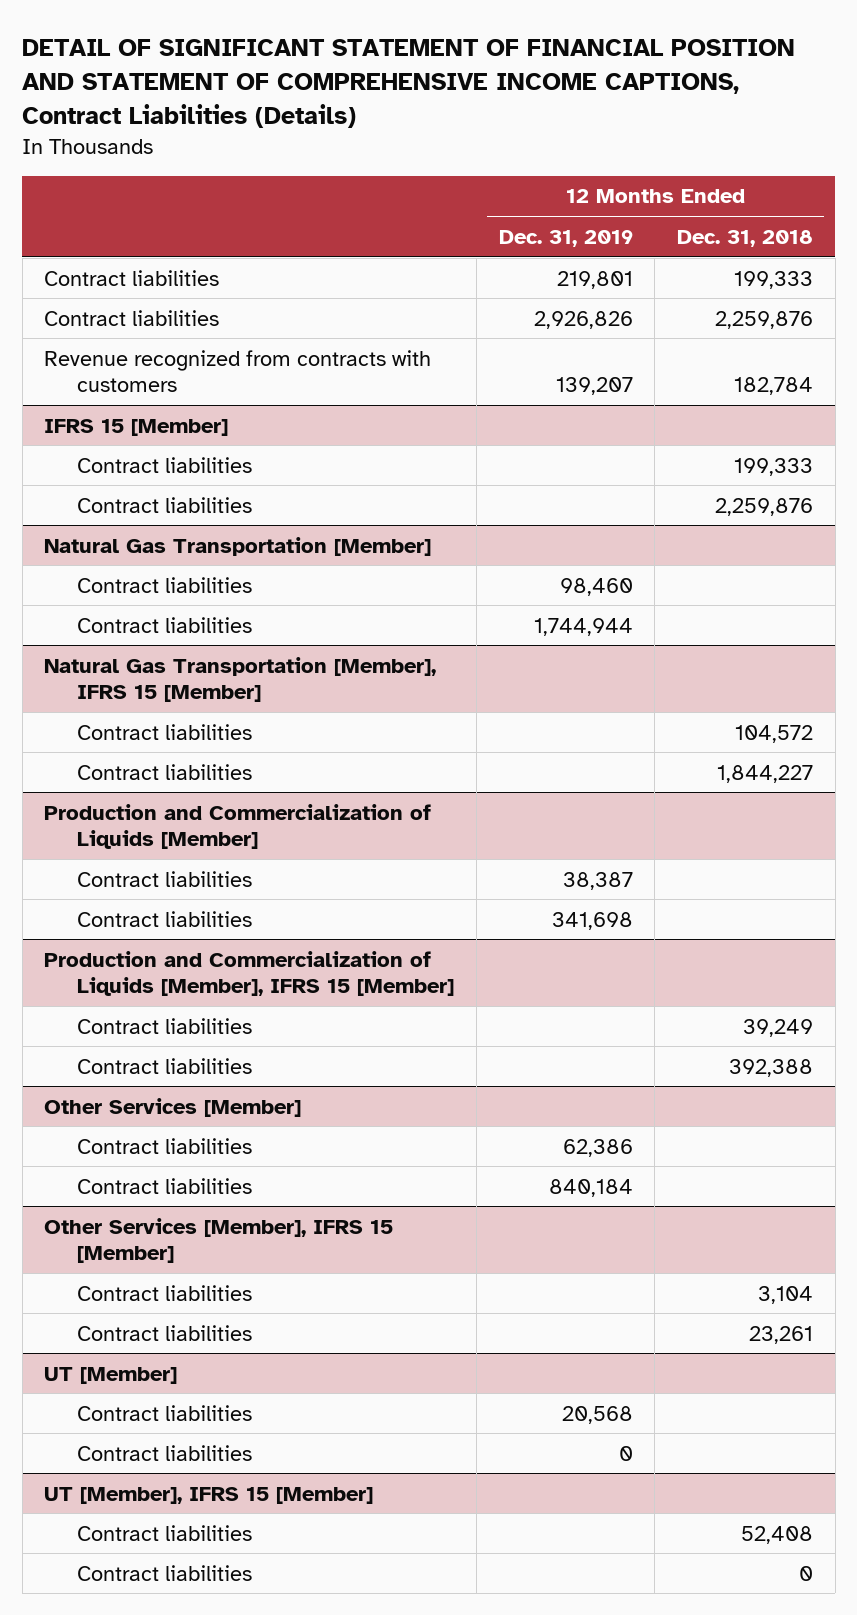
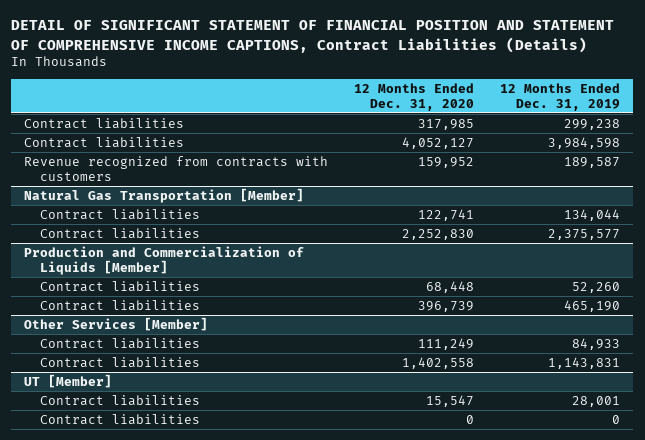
- | 12 Months Ended Dec. 31, 2019 | 12 Months Ended Dec. 31, 2018
+ | 12 Months Ended Dec. 31, 2020 | 12 Months Ended Dec. 31, 2019
- Contract liabilities | 219,801 | 199,333
- Contract liabilities | 2,926,826 | 2,259,876
- Revenue recognized from contracts with customers | 139,207 | 182,784
- IFRS 15 [Member]
- Contract liabilities | | 199,333
- Contract liabilities | | 2,259,876
+ Contract liabilities | 317,985 | 299,238
+ Contract liabilities | 4,052,127 | 3,984,598
+ Revenue recognized from contracts with customers | 159,952 | 189,587
@ Natural Gas Transportation [Member]
- Contract liabilities | 98,460 |
- Contract liabilities | 1,744,944 |
- Natural Gas Transportation [Member], IFRS 15 [Member]
- Contract liabilities | | 104,572
- Contract liabilities | | 1,844,227
@ Natural Gas Transportation [Member]
+ Contract liabilities | 122,741 | 134,044
+ Contract liabilities | 2,252,830 | 2,375,577
@ Production and Commercialization of Liquids [Member]
- Contract liabilities | 38,387 |
- Contract liabilities | 341,698 |
- Production and Commercialization of Liquids [Member], IFRS 15 [Member]
- Contract liabilities | | 39,249
- Contract liabilities | | 392,388
@ Production and Commercialization of Liquids [Member]
+ Contract liabilities | 68,448 | 52,260
+ Contract liabilities | 396,739 | 465,190
@ Other Services [Member]
- Contract liabilities | 62,386 |
- Contract liabilities | 840,184 |
- Other Services [Member], IFRS 15 [Member]
- Contract liabilities | | 3,104
- Contract liabilities | | 23,261
@ Other Services [Member]
+ Contract liabilities | 111,249 | 84,933
+ Contract liabilities | 1,402,558 | 1,143,831
@ UT [Member]
- Contract liabilities | 20,568 |
+ Contract liabilities | 15,547 | 28,001
- UT [Member], IFRS 15 [Member]
- Contract liabilities | | 52,408
- Contract liabilities | | 0

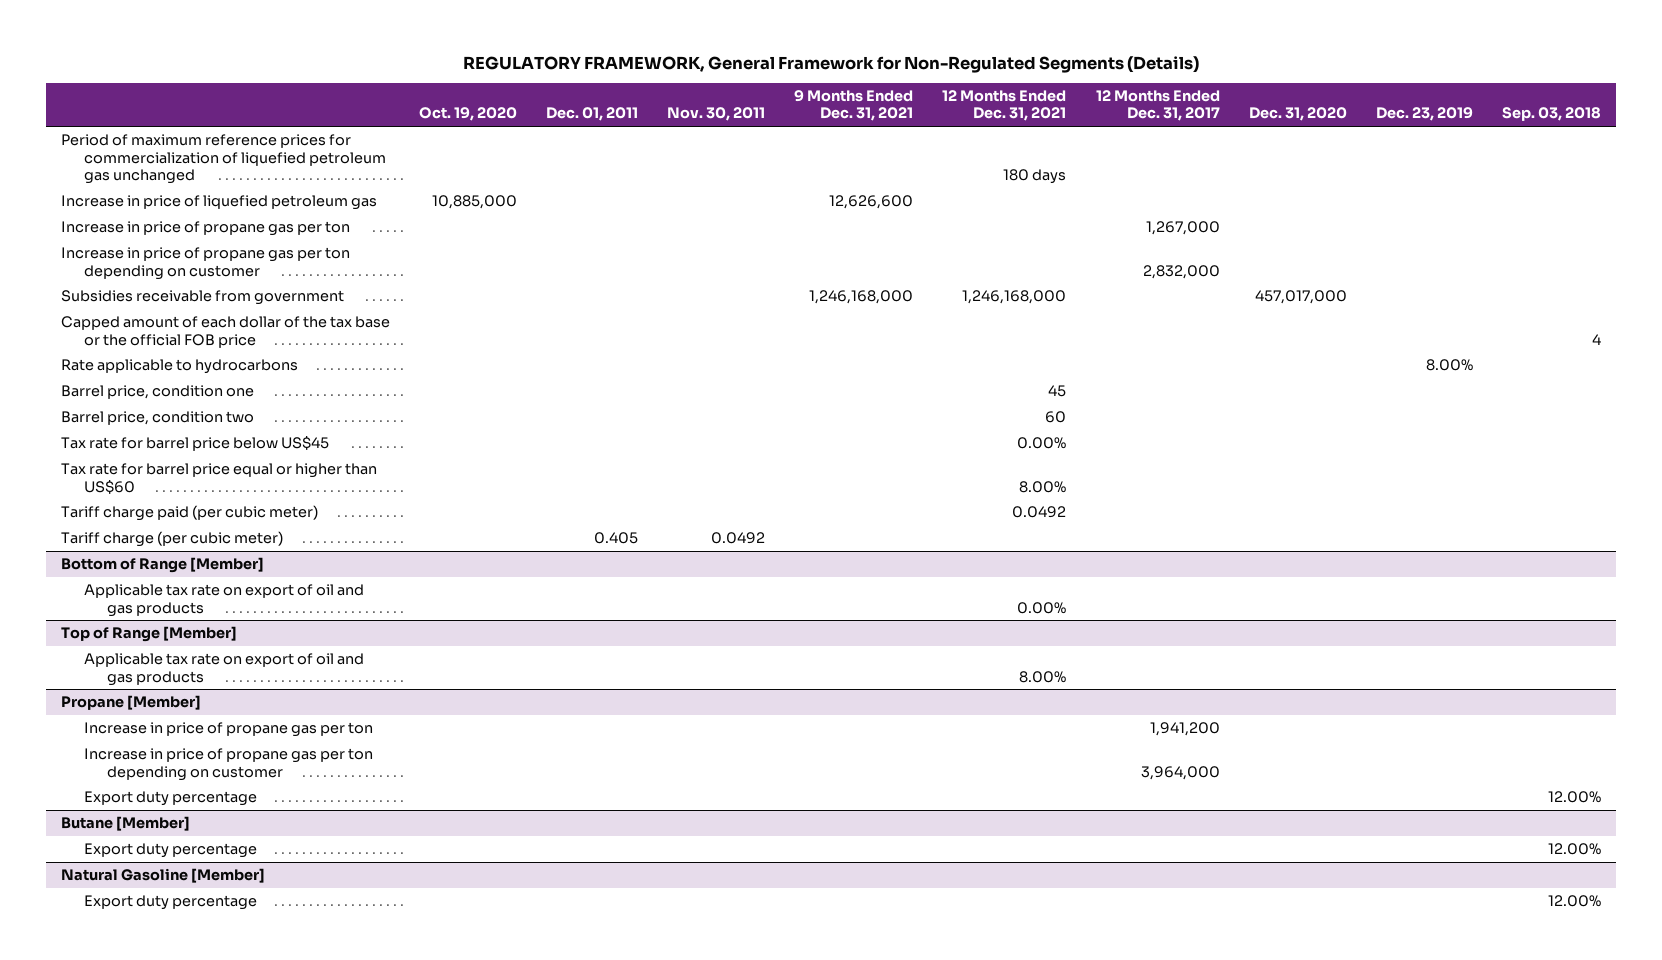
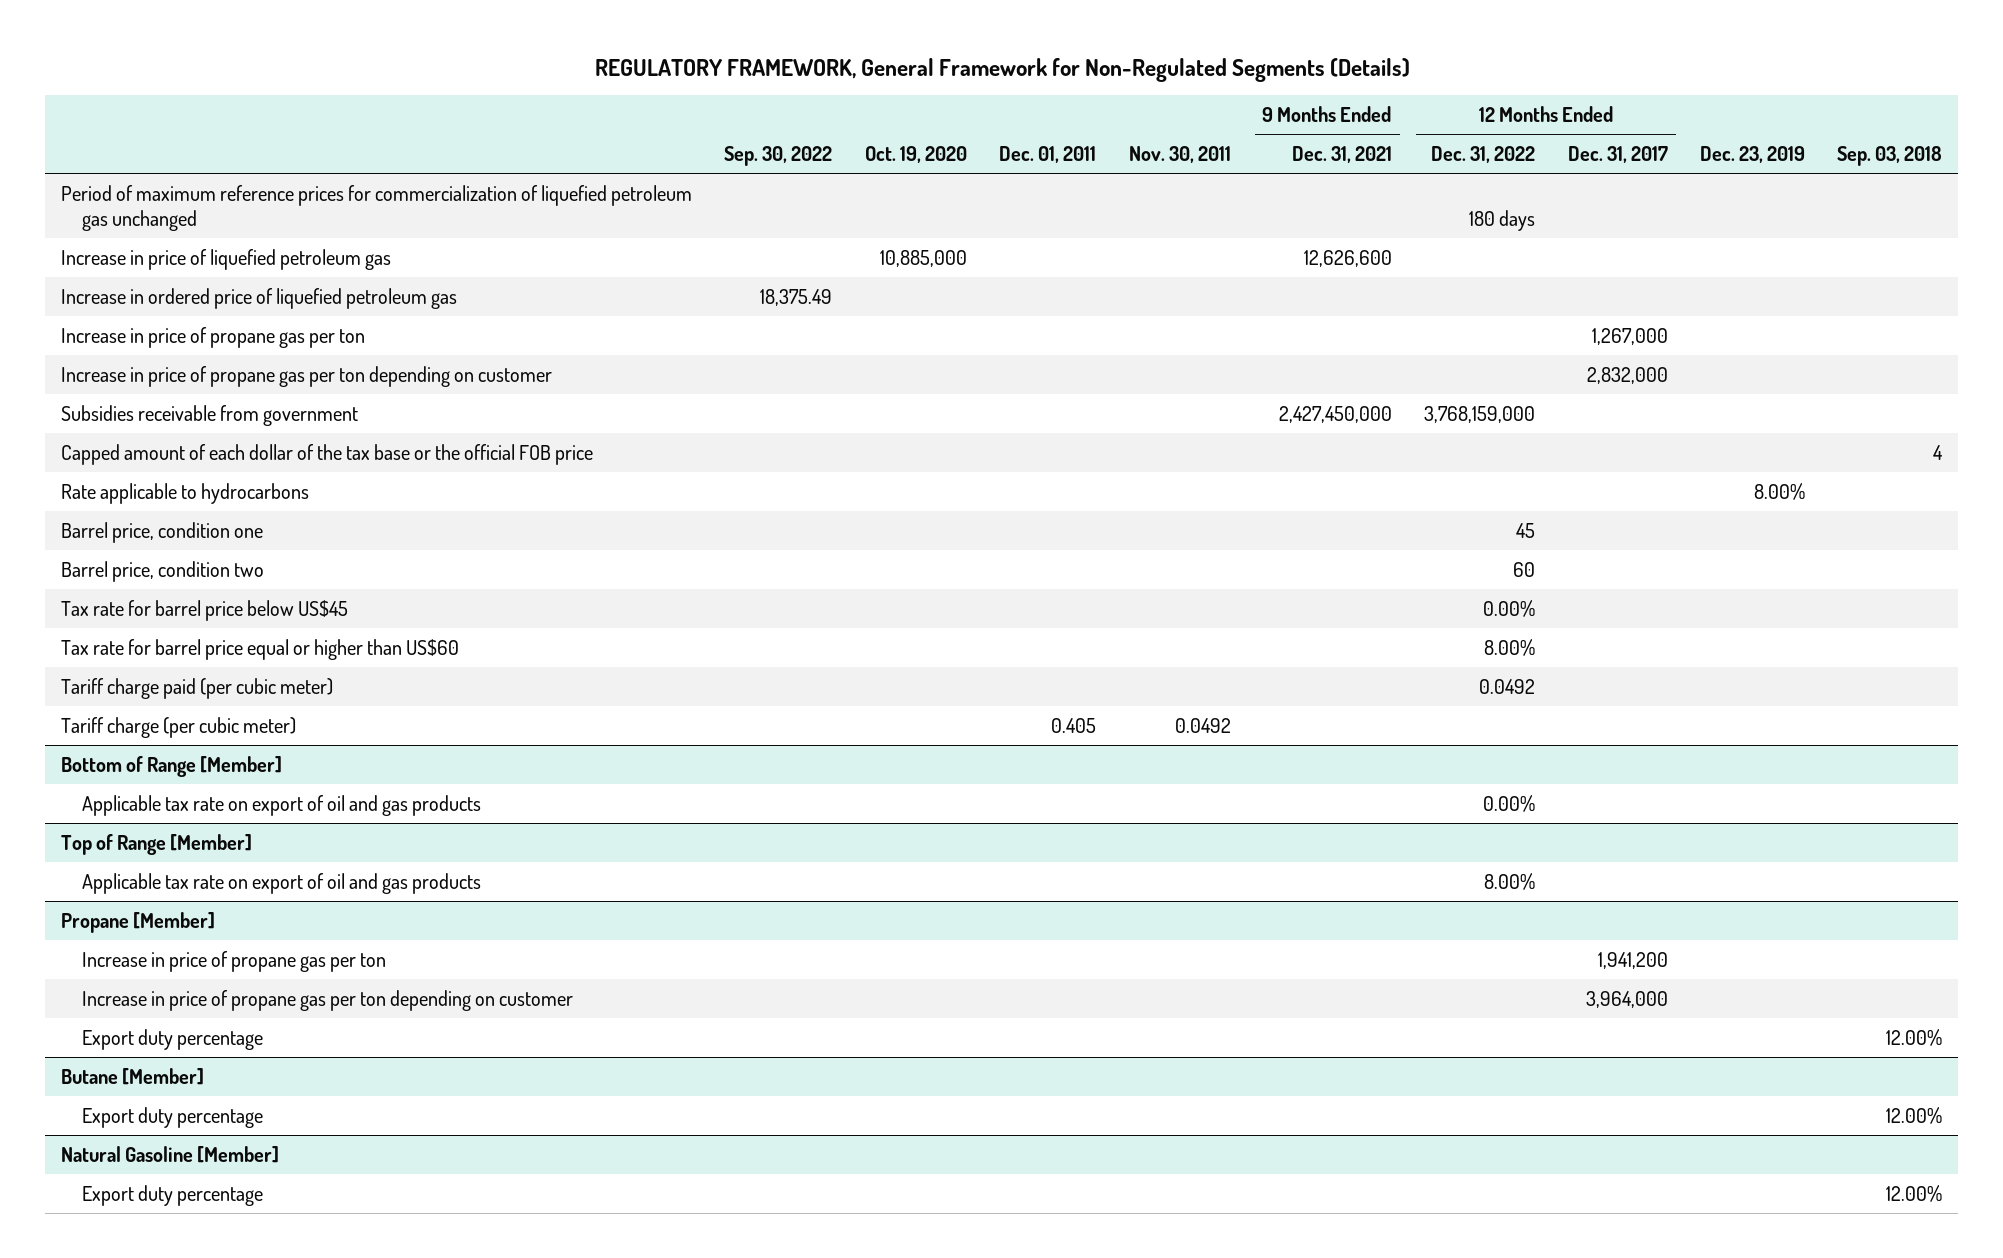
- | Oct. 19, 2020 | Dec. 01, 2011 | Nov. 30, 2011 | 9 Months Ended Dec. 31, 2021 | 12 Months Ended Dec. 31, 2021 | 12 Months Ended Dec. 31, 2017 | Dec. 31, 2020 | Dec. 23, 2019 | Sep. 03, 2018
+ | Sep. 30, 2022 | Oct. 19, 2020 | Dec. 01, 2011 | Nov. 30, 2011 | 9 Months Ended Dec. 31, 2021 | 12 Months Ended Dec. 31, 2022 | 12 Months Ended Dec. 31, 2017 | Dec. 23, 2019 | Sep. 03, 2018
+ Increase in ordered price of liquefied petroleum gas | 18,375.49 | | | | | | | |
- Subsidies receivable from government | | | | 1,246,168,000 | 1,246,168,000 | | 457,017,000 | |
+ Subsidies receivable from government | | | | | 2,427,450,000 | 3,768,159,000 | | |

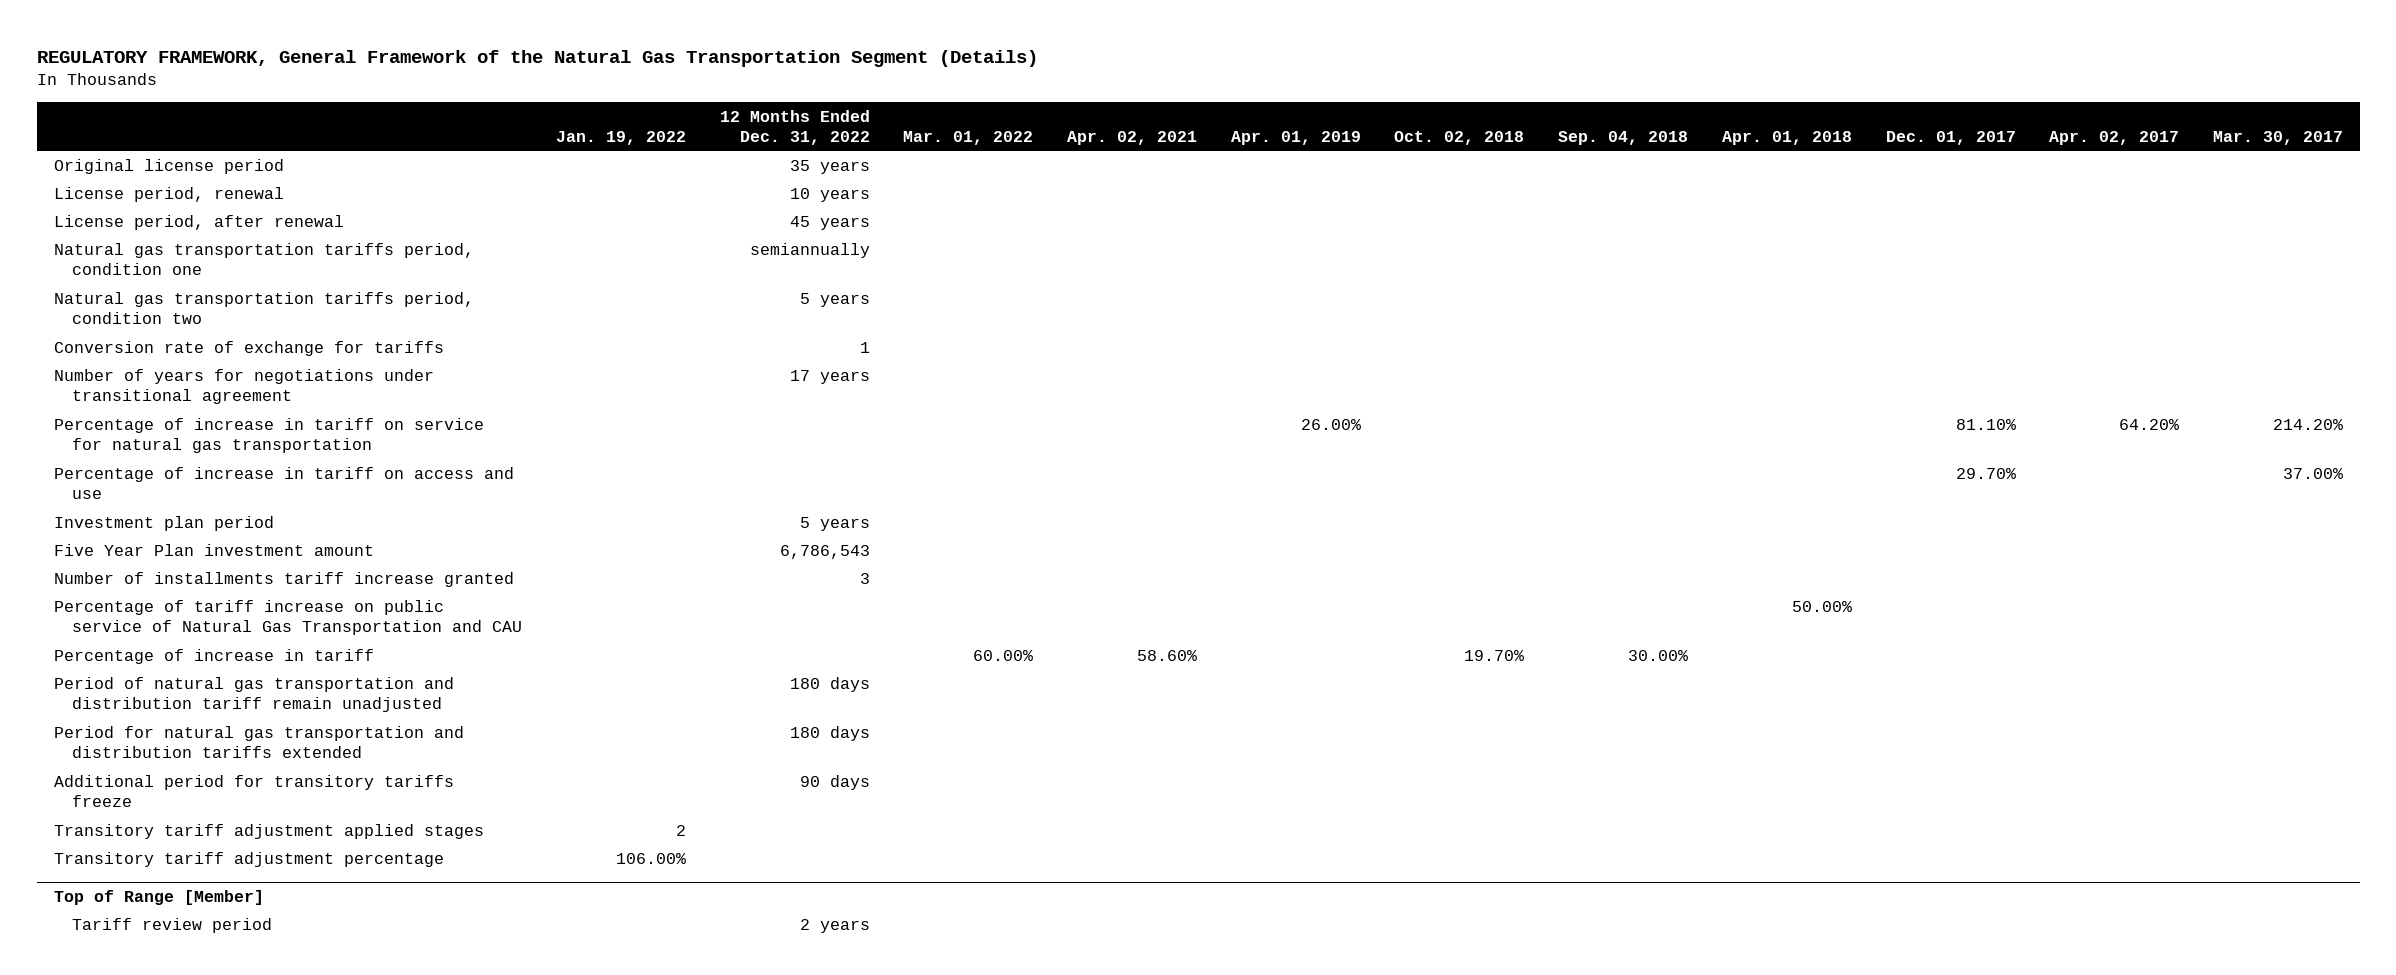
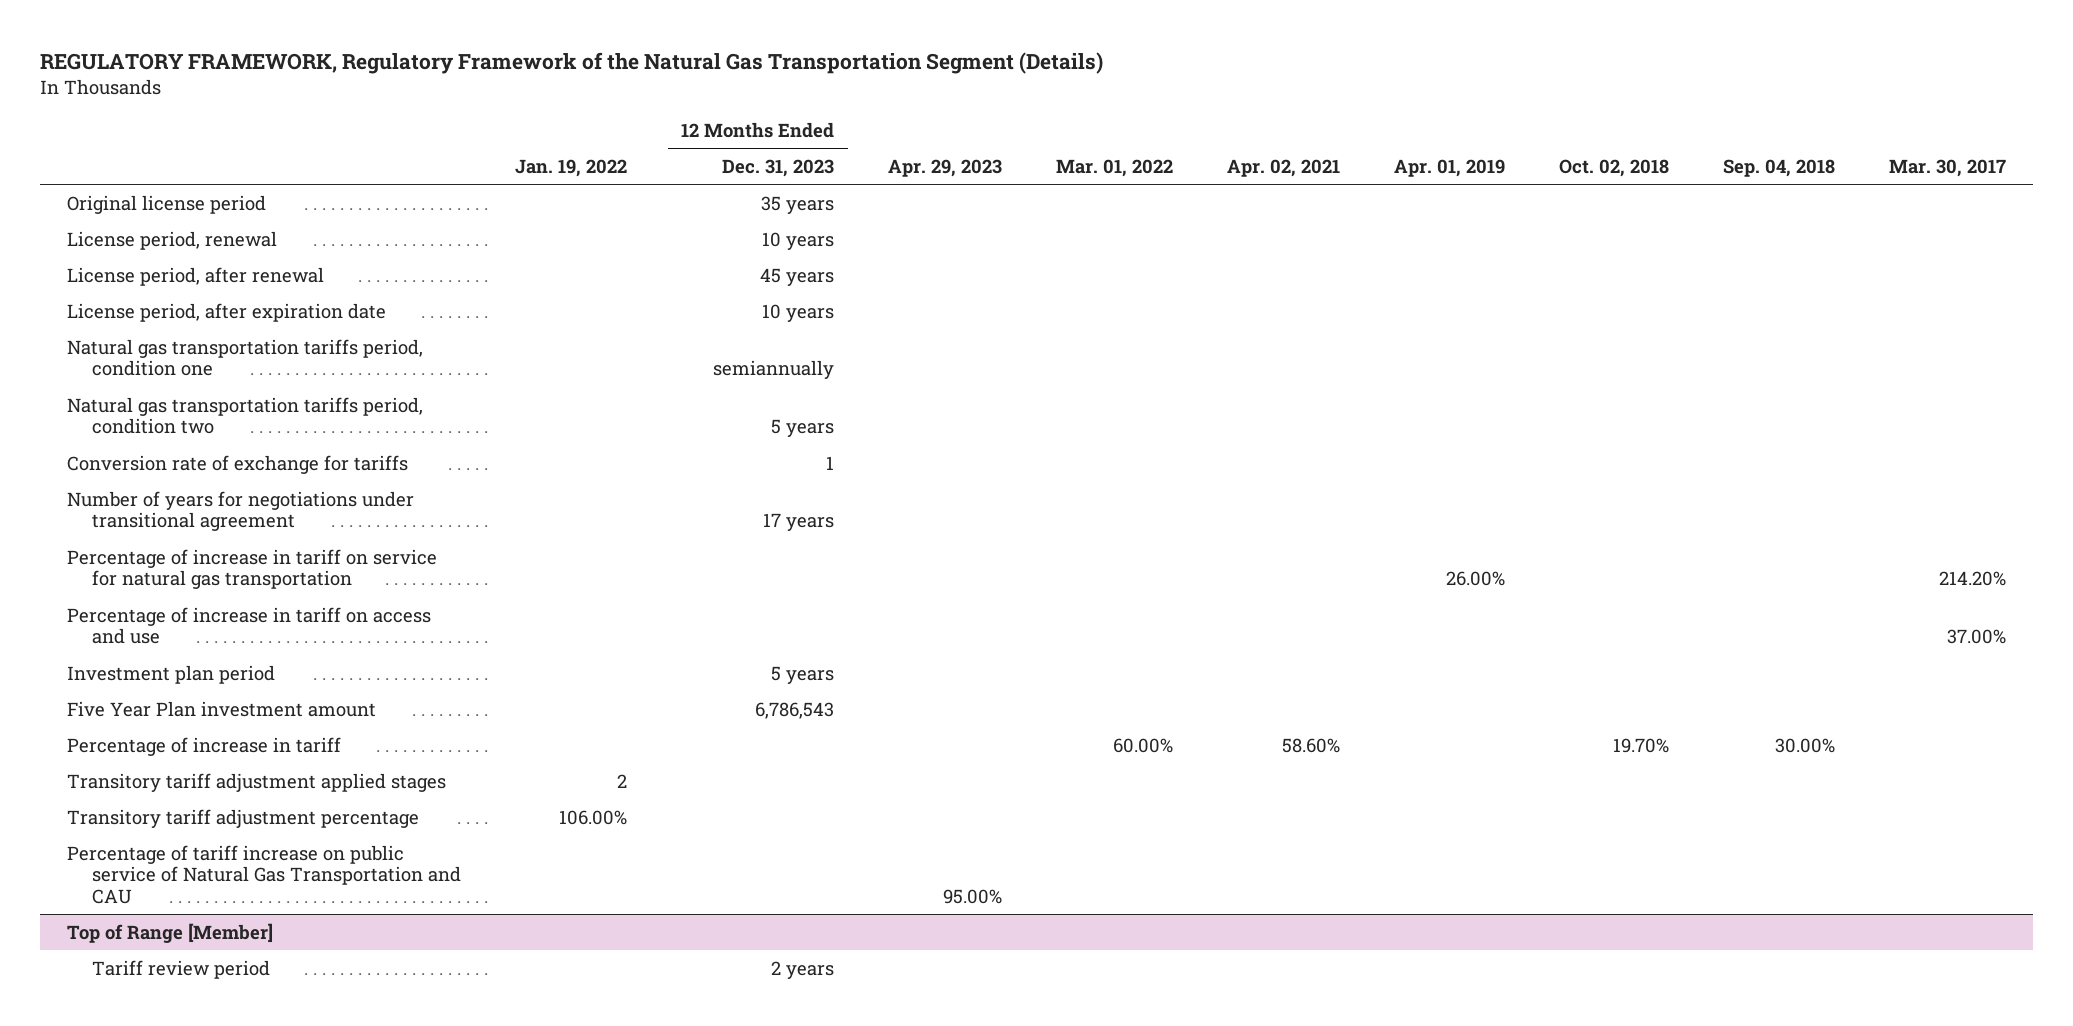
- REGULATORY FRAMEWORK, General Framework of the Natural Gas Transportation Segment (Details)
+ REGULATORY FRAMEWORK, Regulatory Framework of the Natural Gas Transportation Segment (Details)
- | Jan. 19, 2022 | 12 Months Ended Dec. 31, 2022 | Mar. 01, 2022 | Apr. 02, 2021 | Apr. 01, 2019 | Oct. 02, 2018 | Sep. 04, 2018 | Apr. 01, 2018 | Dec. 01, 2017 | Apr. 02, 2017 | Mar. 30, 2017
+ | Jan. 19, 2022 | 12 Months Ended Dec. 31, 2023 | Apr. 29, 2023 | Mar. 01, 2022 | Apr. 02, 2021 | Apr. 01, 2019 | Oct. 02, 2018 | Sep. 04, 2018 | Mar. 30, 2017
+ License period, after expiration date | | 10 years | | | | | | |
- Number of installments tariff increase granted | | 3 | | | | | | | | |
- Period of natural gas transportation and distribution tariff remain unadjusted | | 180 days | | | | | | | | |
- Period for natural gas transportation and distribution tariffs extended | | 180 days | | | | | | | | |
- Additional period for transitory tariffs freeze | | 90 days | | | | | | | | |
moved down: Percentage of tariff increase on public service of Natural Gas Transportation and CAU | | | 95.00% | | | | | |

